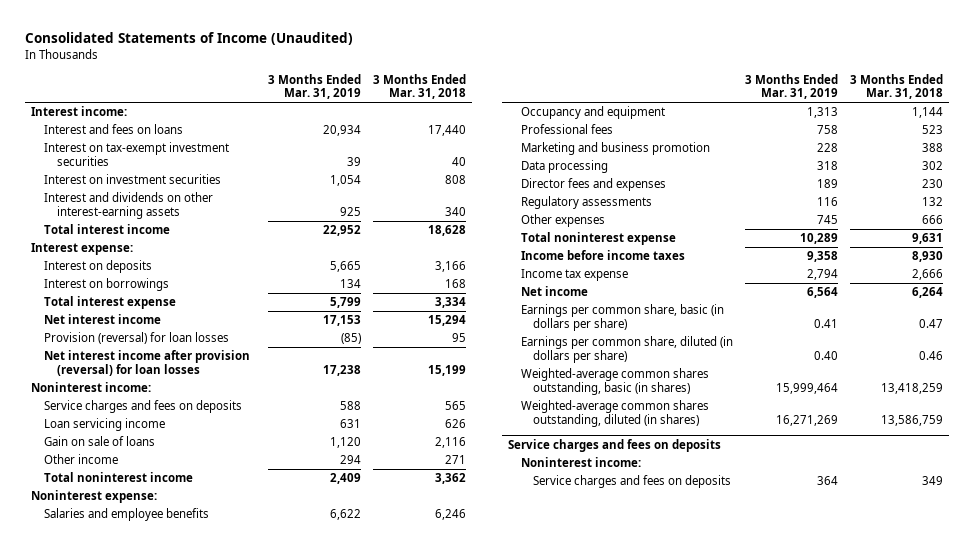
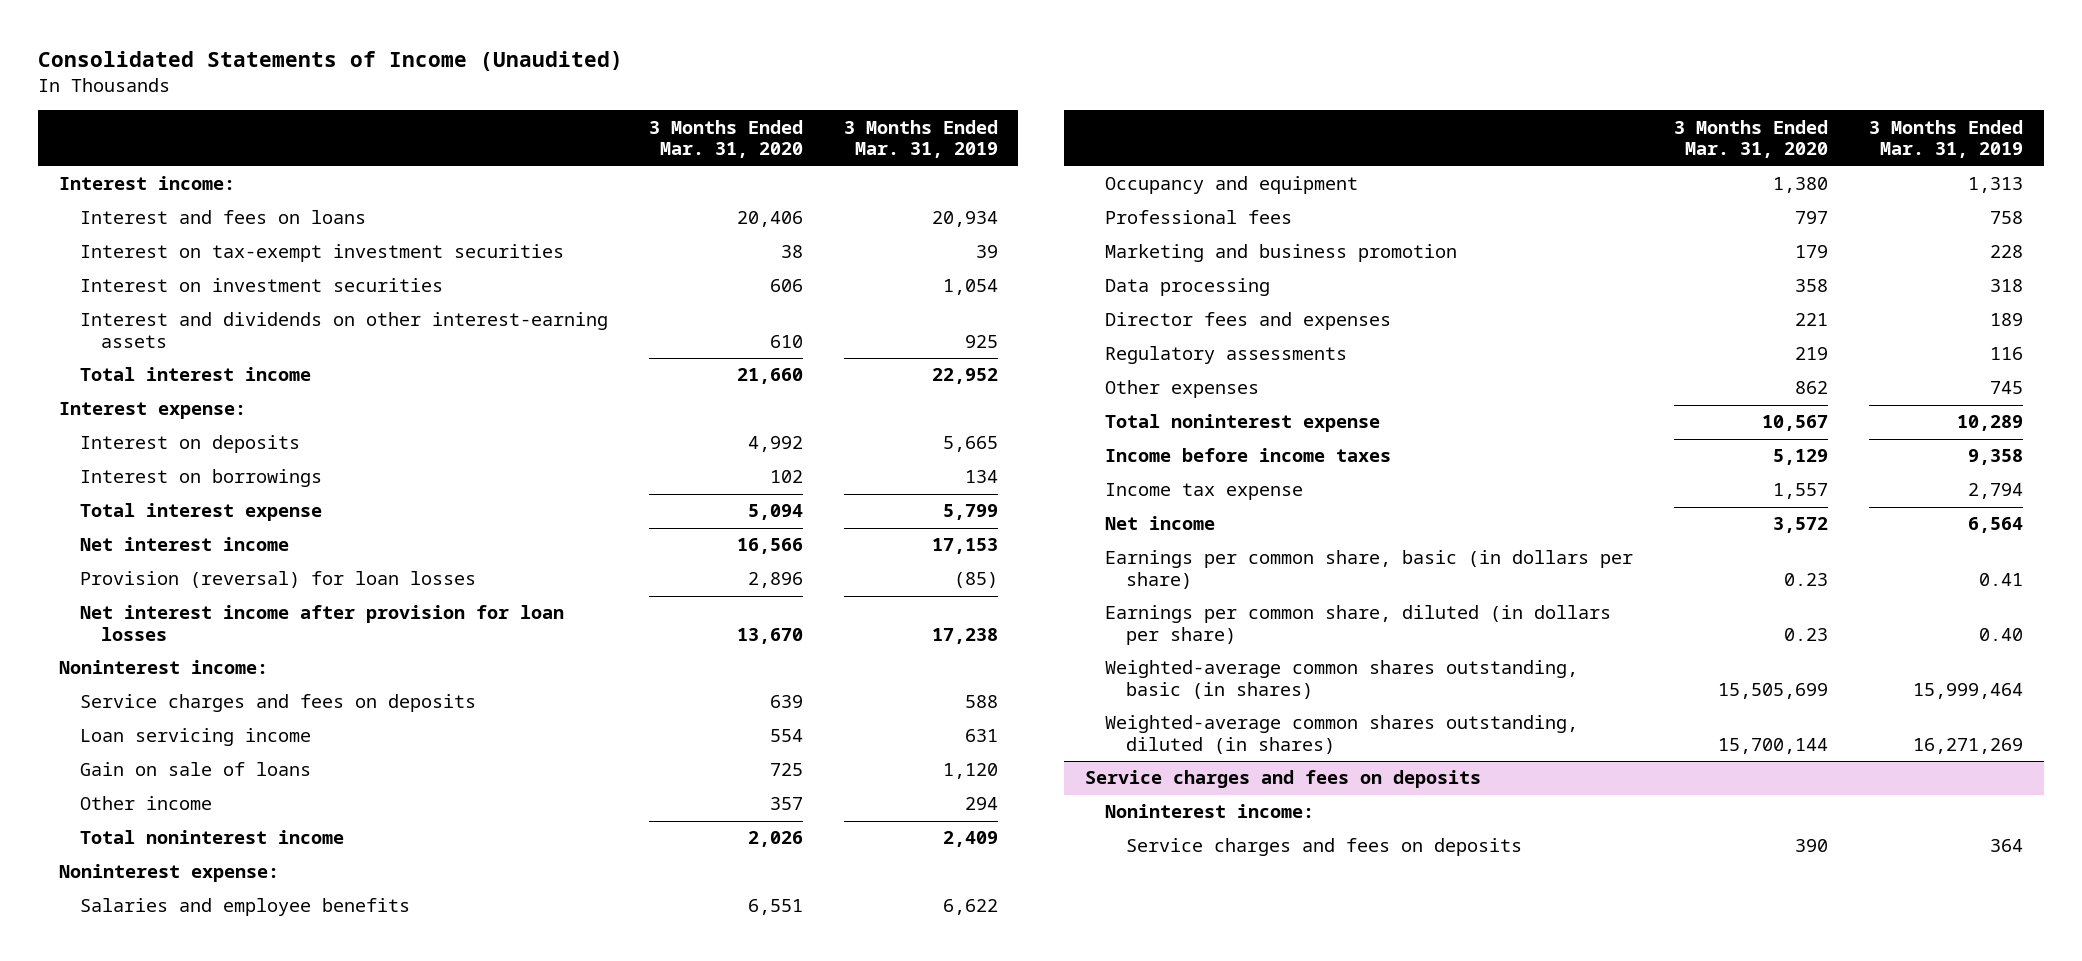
- | 3 Months Ended Mar. 31, 2019 | 3 Months Ended Mar. 31, 2018
+ | 3 Months Ended Mar. 31, 2020 | 3 Months Ended Mar. 31, 2019
- Net interest income after provision (reversal) for loan losses | 17,238 | 15,199
+ Net interest income after provision for loan losses | 13,670 | 17,238

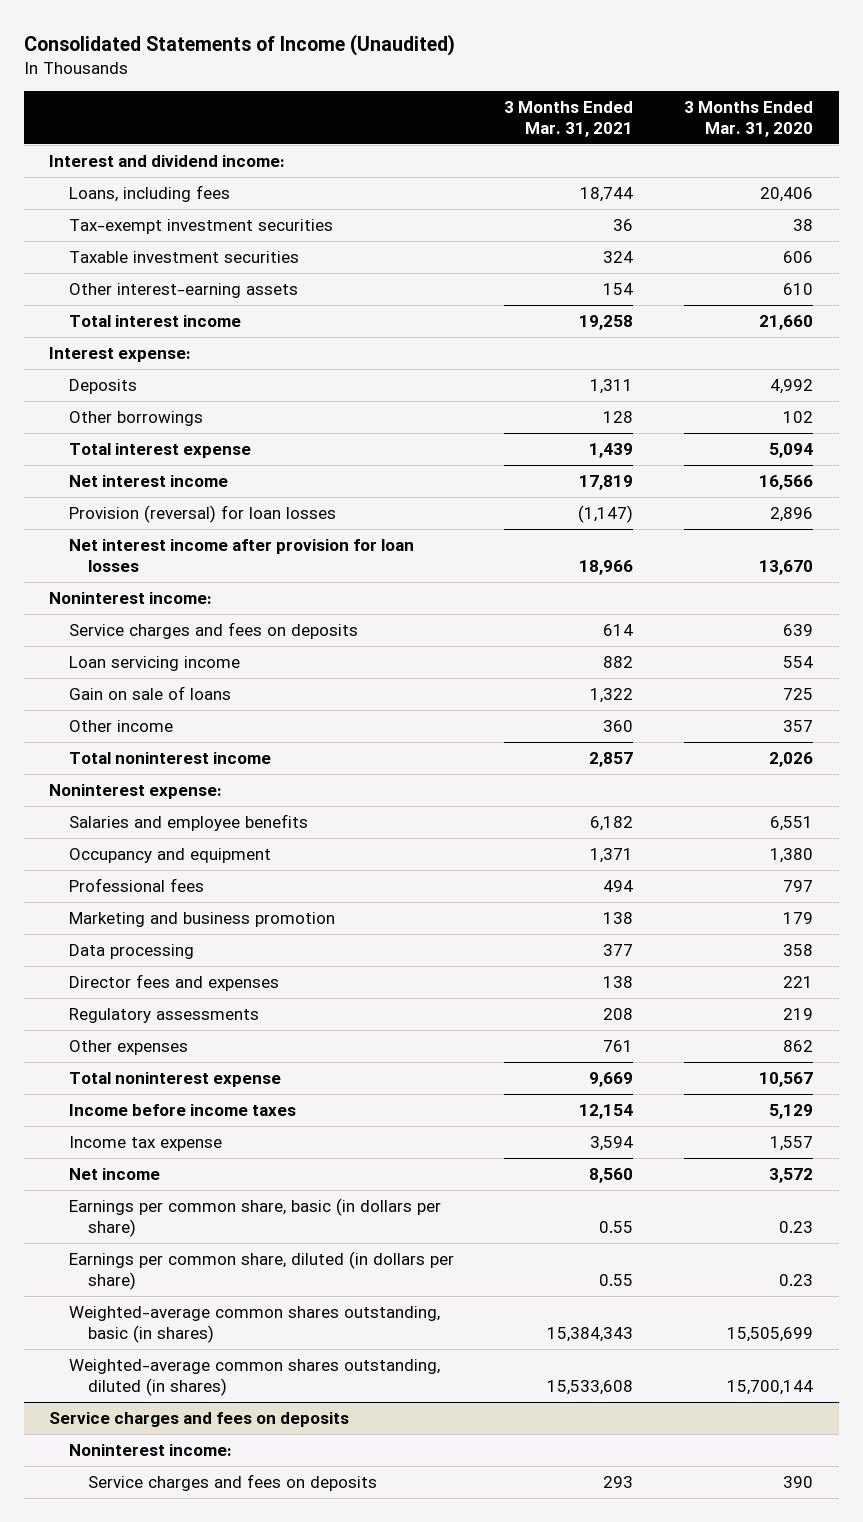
- | 3 Months Ended Mar. 31, 2020 | 3 Months Ended Mar. 31, 2019
+ | 3 Months Ended Mar. 31, 2021 | 3 Months Ended Mar. 31, 2020
- Interest income:
- Interest and fees on loans | 20,406 | 20,934
- Interest on tax-exempt investment securities | 38 | 39
- Interest on investment securities | 606 | 1,054
- Interest and dividends on other interest-earning assets | 610 | 925
+ Interest and dividend income:
+ Loans, including fees | 18,744 | 20,406
+ Tax-exempt investment securities | 36 | 38
+ Taxable investment securities | 324 | 606
+ Other interest-earning assets | 154 | 610
- Interest on deposits | 4,992 | 5,665
- Interest on borrowings | 102 | 134
+ Deposits | 1,311 | 4,992
+ Other borrowings | 128 | 102

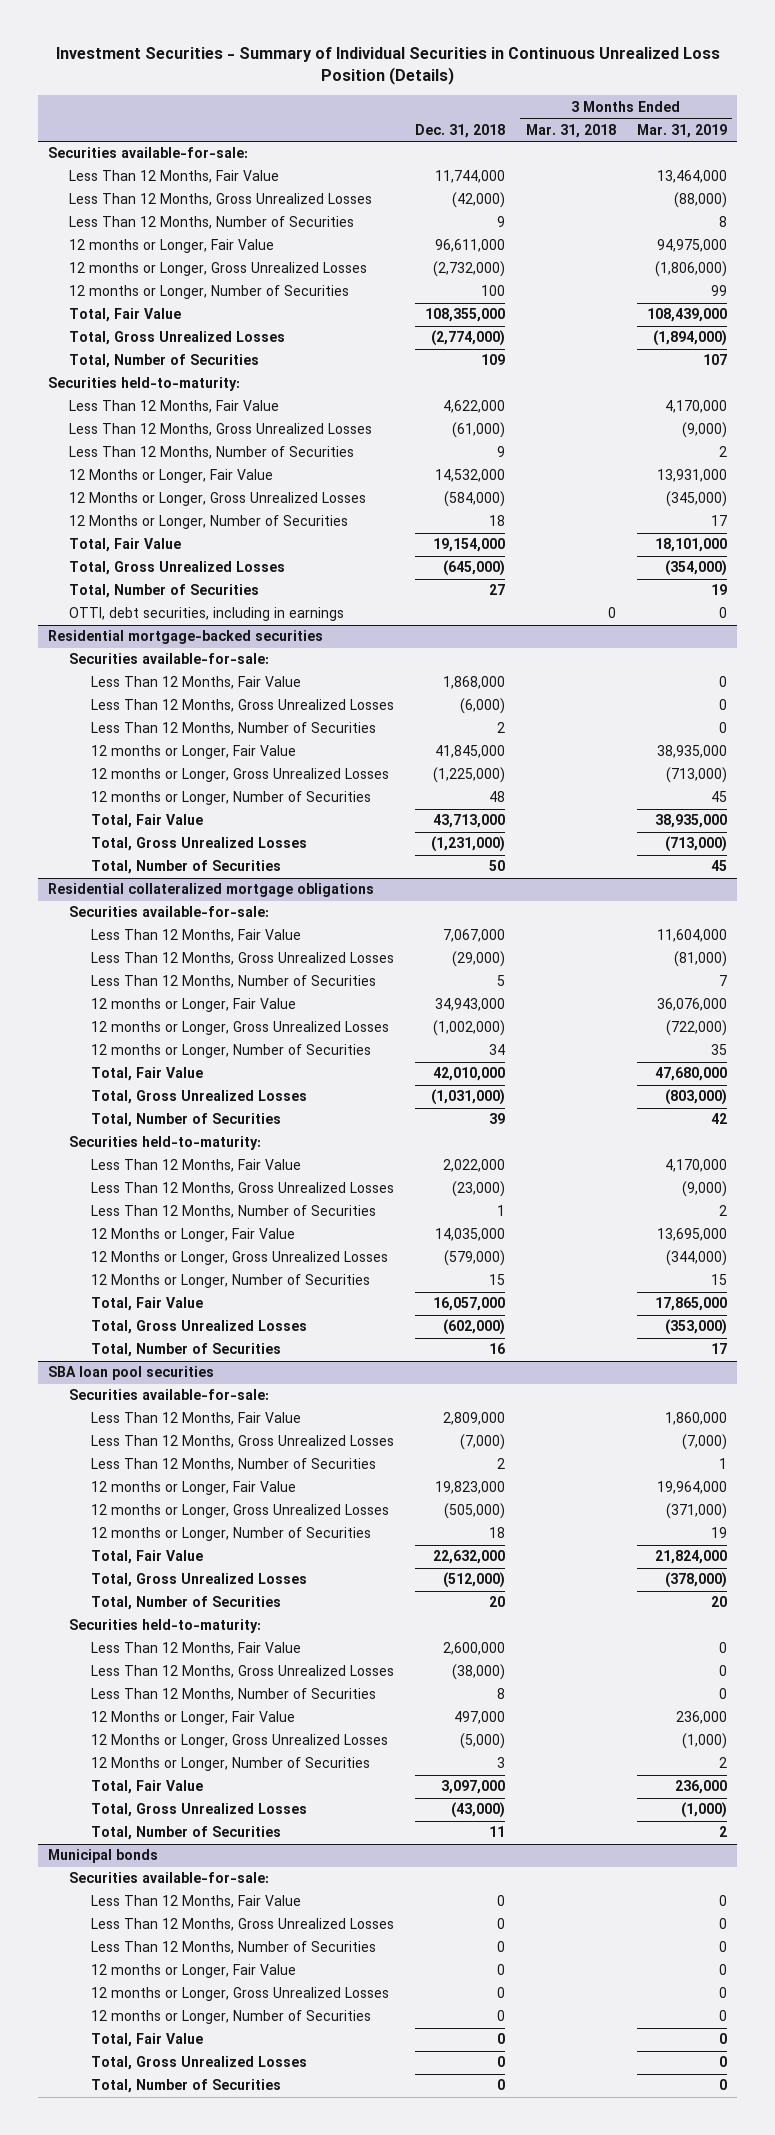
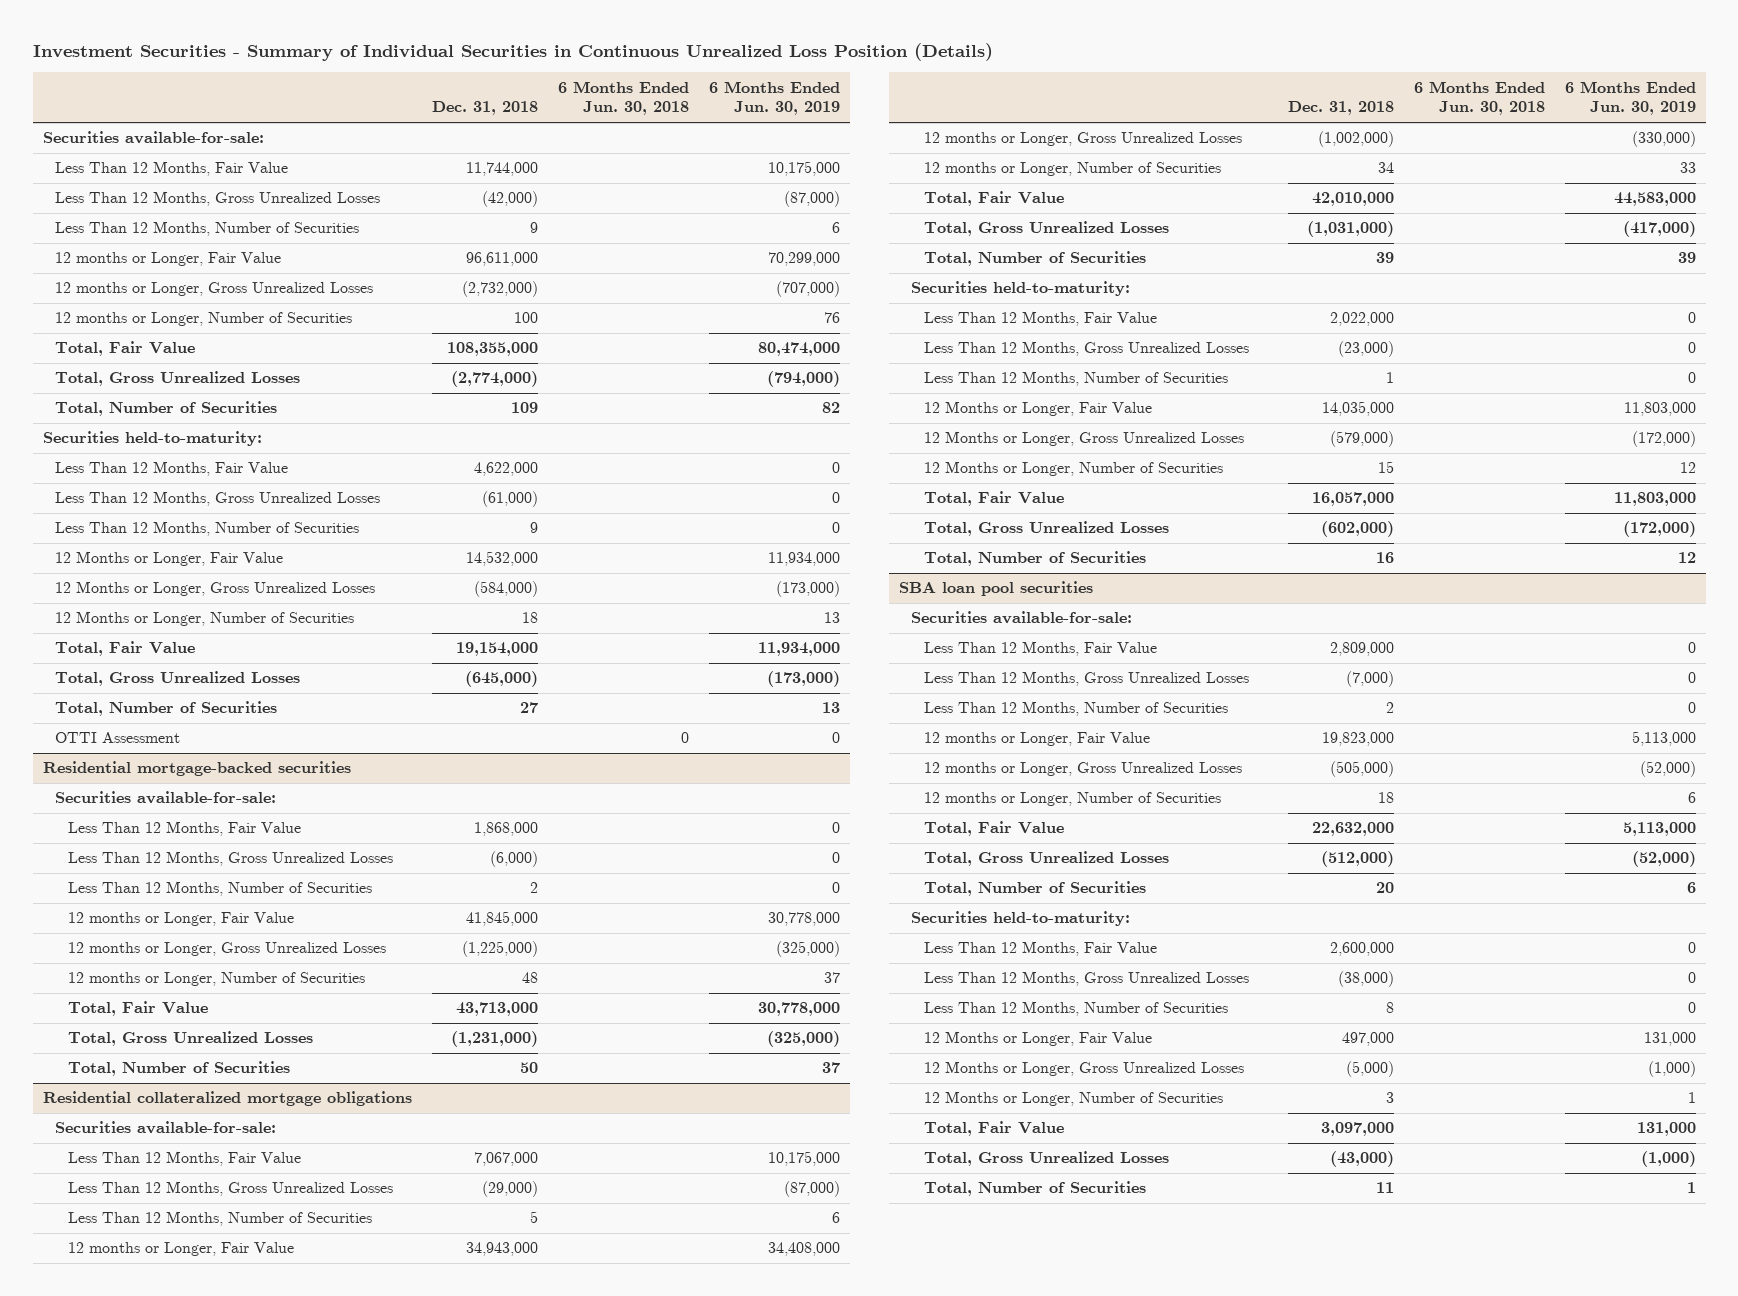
- | Dec. 31, 2018 | 3 Months Ended Mar. 31, 2018 | 3 Months Ended Mar. 31, 2019
+ | Dec. 31, 2018 | 6 Months Ended Jun. 30, 2018 | 6 Months Ended Jun. 30, 2019
- OTTI, debt securities, including in earnings | | 0 | 0
+ OTTI Assessment | | 0 | 0
- Municipal bonds
- Securities available-for-sale:
- Less Than 12 Months, Fair Value | 0 | | 0
- Less Than 12 Months, Gross Unrealized Losses | 0 | | 0
- Less Than 12 Months, Number of Securities | 0 | | 0
- 12 months or Longer, Fair Value | 0 | | 0
- 12 months or Longer, Gross Unrealized Losses | 0 | | 0
- 12 months or Longer, Number of Securities | 0 | | 0
- Total, Fair Value | 0 | | 0
- Total, Gross Unrealized Losses | 0 | | 0
- Total, Number of Securities | 0 | | 0

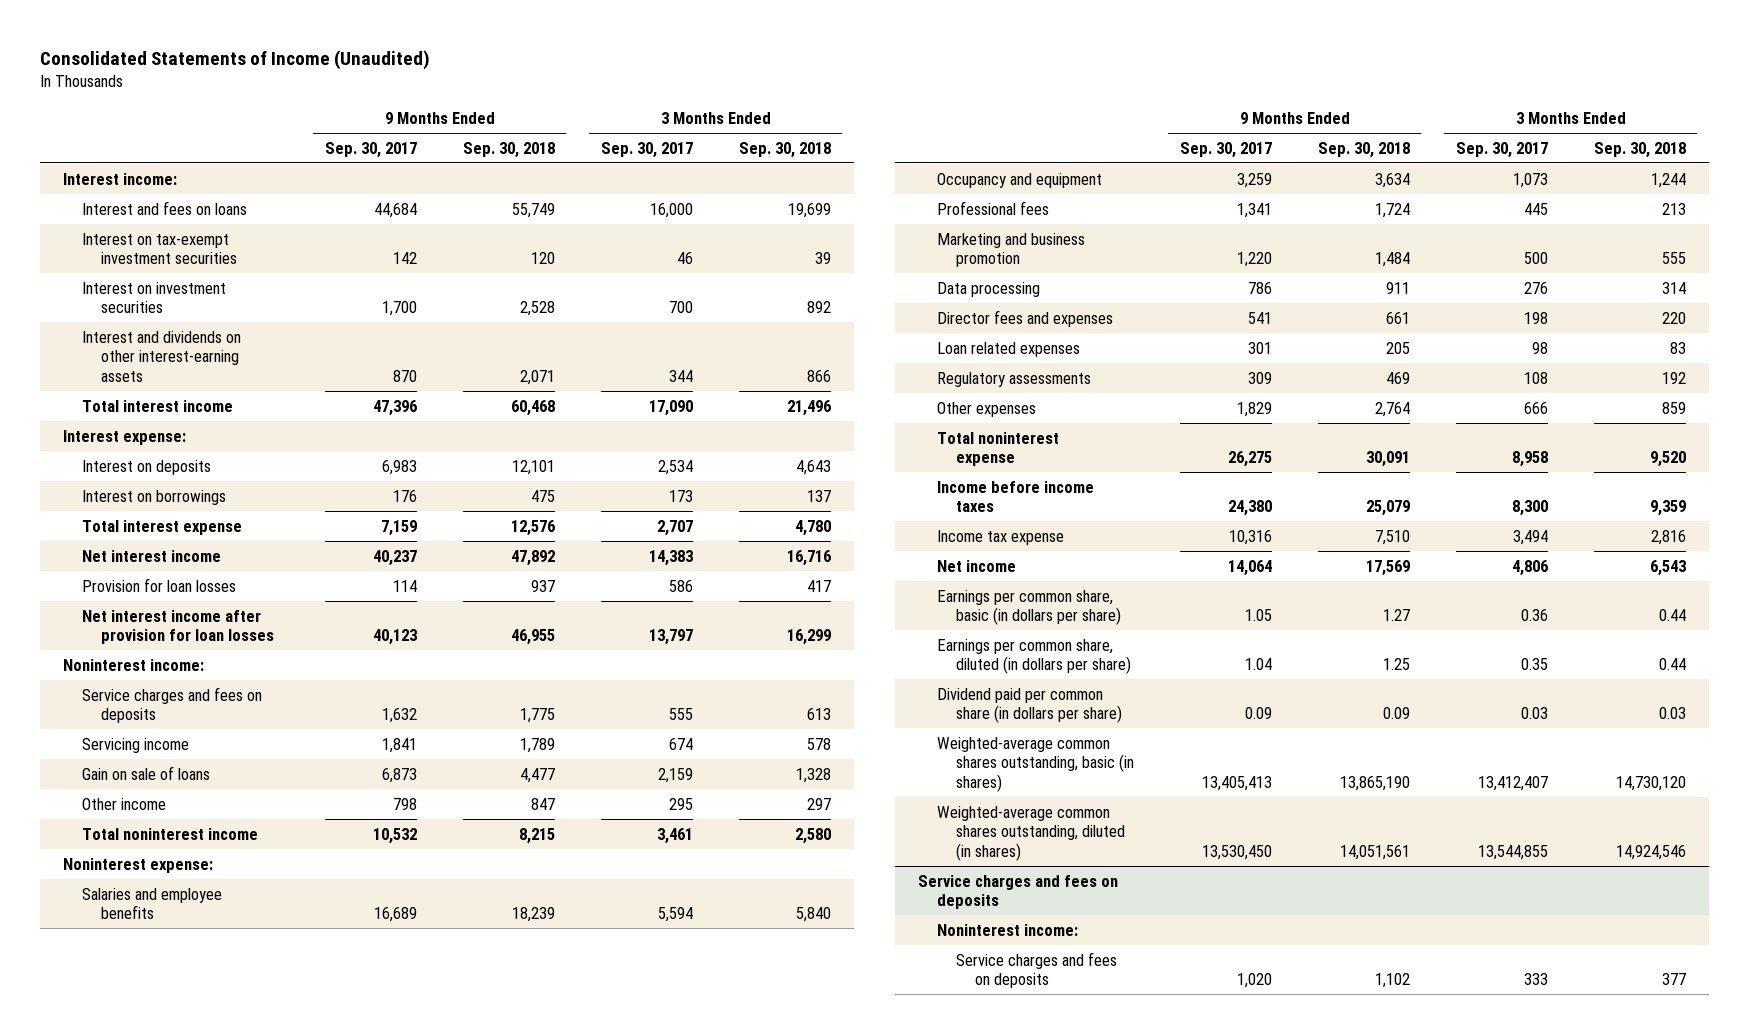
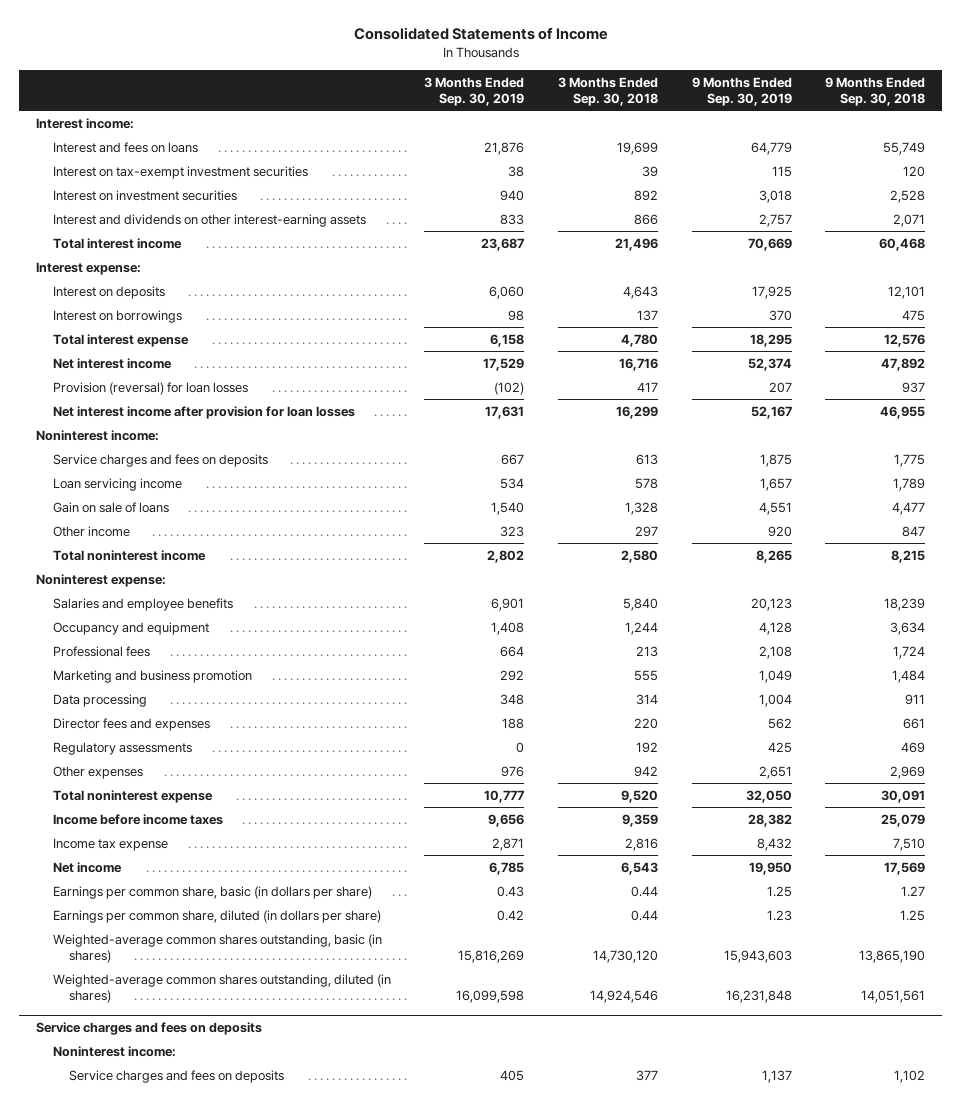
- Consolidated Statements of Income (Unaudited)
+ Consolidated Statements of Income
- | 9 Months Ended Sep. 30, 2017 | 9 Months Ended Sep. 30, 2018 | 3 Months Ended Sep. 30, 2017 | 3 Months Ended Sep. 30, 2018
+ | 3 Months Ended Sep. 30, 2019 | 3 Months Ended Sep. 30, 2018 | 9 Months Ended Sep. 30, 2019 | 9 Months Ended Sep. 30, 2018
- Provision for loan losses | 114 | 937 | 586 | 417
+ Provision (reversal) for loan losses | (102) | 417 | 207 | 937
- Servicing income | 1,841 | 1,789 | 674 | 578
+ Loan servicing income | 534 | 578 | 1,657 | 1,789
- Loan related expenses | 301 | 205 | 98 | 83
- Other expenses | 1,829 | 2,764 | 666 | 859
+ Other expenses | 976 | 942 | 2,651 | 2,969
- Dividend paid per common share (in dollars per share) | 0.09 | 0.09 | 0.03 | 0.03

